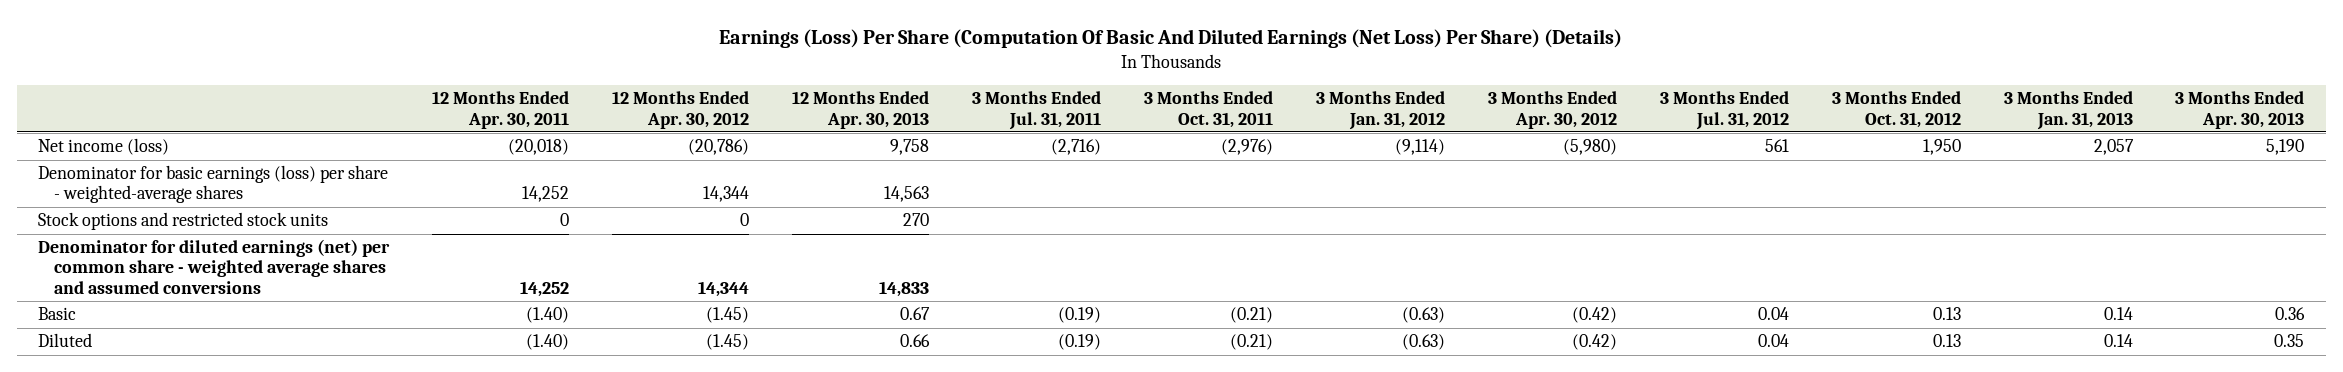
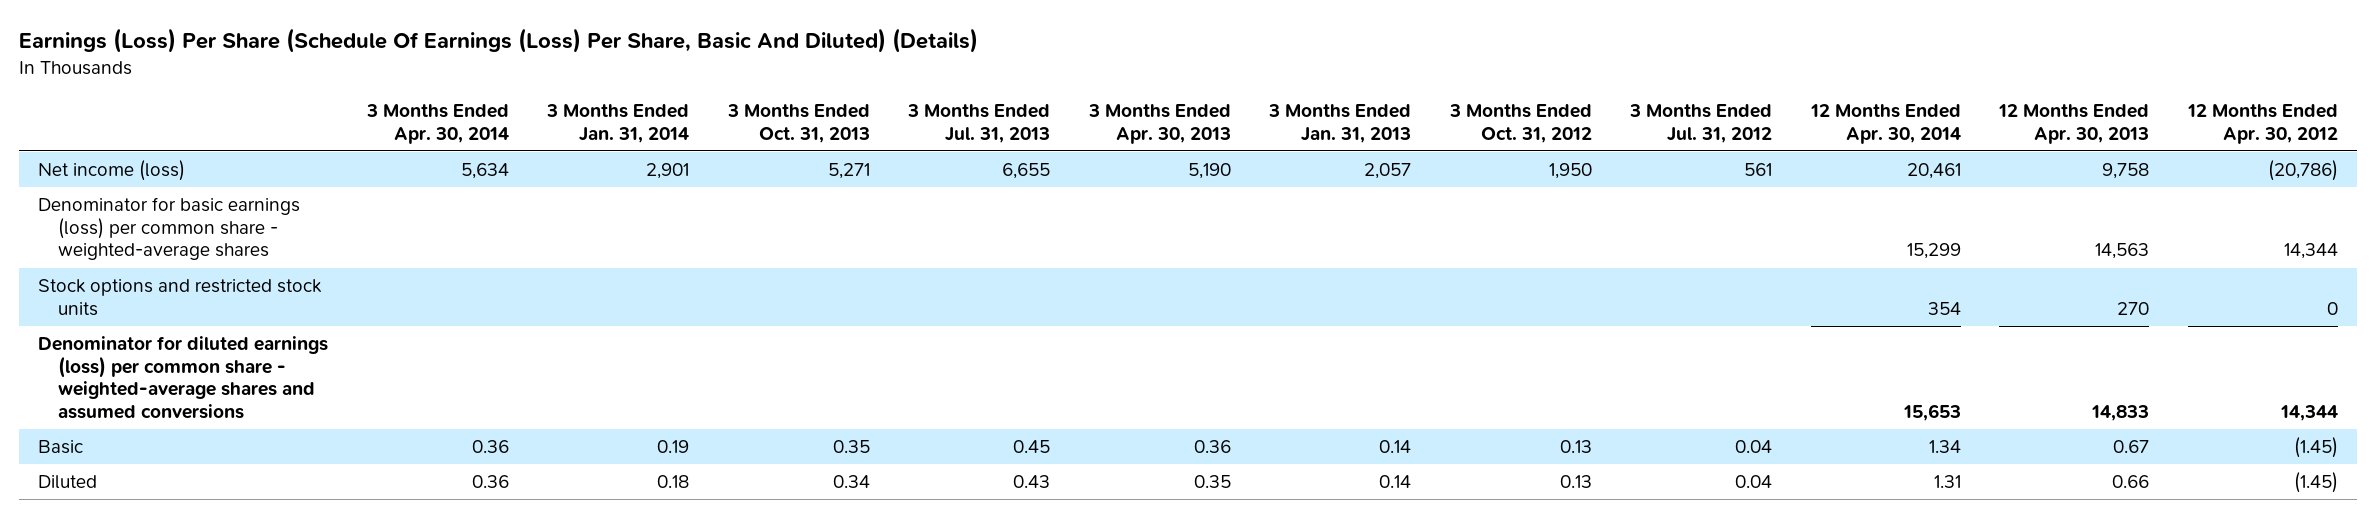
- Earnings (Loss) Per Share (Computation Of Basic And Diluted Earnings (Net Loss) Per Share) (Details)
+ Earnings (Loss) Per Share (Schedule Of Earnings (Loss) Per Share, Basic And Diluted) (Details)
- | 12 Months Ended Apr. 30, 2011 | 12 Months Ended Apr. 30, 2012 | 12 Months Ended Apr. 30, 2013 | 3 Months Ended Jul. 31, 2011 | 3 Months Ended Oct. 31, 2011 | 3 Months Ended Jan. 31, 2012 | 3 Months Ended Apr. 30, 2012 | 3 Months Ended Jul. 31, 2012 | 3 Months Ended Oct. 31, 2012 | 3 Months Ended Jan. 31, 2013 | 3 Months Ended Apr. 30, 2013
+ | 3 Months Ended Apr. 30, 2014 | 3 Months Ended Jan. 31, 2014 | 3 Months Ended Oct. 31, 2013 | 3 Months Ended Jul. 31, 2013 | 3 Months Ended Apr. 30, 2013 | 3 Months Ended Jan. 31, 2013 | 3 Months Ended Oct. 31, 2012 | 3 Months Ended Jul. 31, 2012 | 12 Months Ended Apr. 30, 2014 | 12 Months Ended Apr. 30, 2013 | 12 Months Ended Apr. 30, 2012
- Denominator for basic earnings (loss) per share - weighted-average shares | 14,252 | 14,344 | 14,563 | | | | | | | |
+ Denominator for basic earnings (loss) per common share - weighted-average shares | | | | | | | | | 15,299 | 14,563 | 14,344
- Denominator for diluted earnings (net) per common share - weighted average shares and assumed conversions | 14,252 | 14,344 | 14,833 | | | | | | | |
+ Denominator for diluted earnings (loss) per common share - weighted-average shares and assumed conversions | | | | | | | | | 15,653 | 14,833 | 14,344

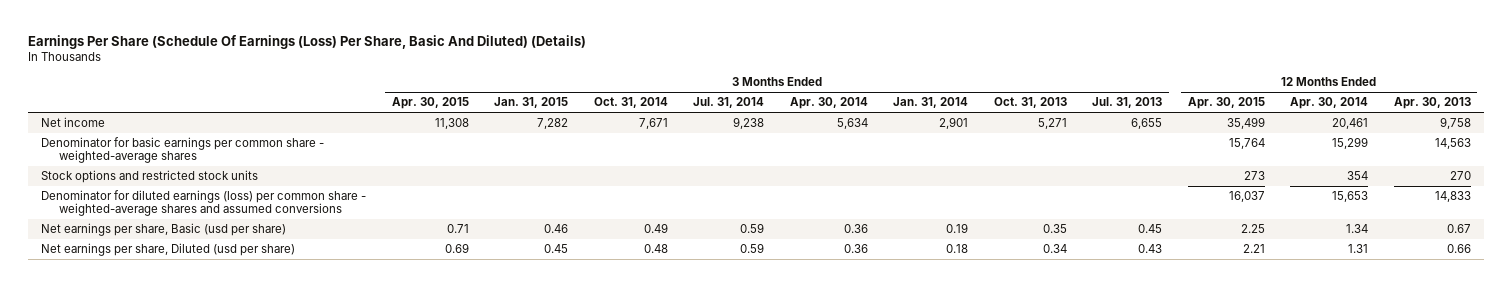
- Earnings (Loss) Per Share (Schedule Of Earnings (Loss) Per Share, Basic And Diluted) (Details)
+ Earnings Per Share (Schedule Of Earnings (Loss) Per Share, Basic And Diluted) (Details)
- | 3 Months Ended Apr. 30, 2014 | 3 Months Ended Jan. 31, 2014 | 3 Months Ended Oct. 31, 2013 | 3 Months Ended Jul. 31, 2013 | 3 Months Ended Apr. 30, 2013 | 3 Months Ended Jan. 31, 2013 | 3 Months Ended Oct. 31, 2012 | 3 Months Ended Jul. 31, 2012 | 12 Months Ended Apr. 30, 2014 | 12 Months Ended Apr. 30, 2013 | 12 Months Ended Apr. 30, 2012
+ | 3 Months Ended Apr. 30, 2015 | 3 Months Ended Jan. 31, 2015 | 3 Months Ended Oct. 31, 2014 | 3 Months Ended Jul. 31, 2014 | 3 Months Ended Apr. 30, 2014 | 3 Months Ended Jan. 31, 2014 | 3 Months Ended Oct. 31, 2013 | 3 Months Ended Jul. 31, 2013 | 12 Months Ended Apr. 30, 2015 | 12 Months Ended Apr. 30, 2014 | 12 Months Ended Apr. 30, 2013
- Net income (loss) | 5,634 | 2,901 | 5,271 | 6,655 | 5,190 | 2,057 | 1,950 | 561 | 20,461 | 9,758 | (20,786)
- Denominator for basic earnings (loss) per common share - weighted-average shares | | | | | | | | | 15,299 | 14,563 | 14,344
+ Net income | 11,308 | 7,282 | 7,671 | 9,238 | 5,634 | 2,901 | 5,271 | 6,655 | 35,499 | 20,461 | 9,758
+ Denominator for basic earnings per common share - weighted-average shares | | | | | | | | | 15,764 | 15,299 | 14,563
- Basic | 0.36 | 0.19 | 0.35 | 0.45 | 0.36 | 0.14 | 0.13 | 0.04 | 1.34 | 0.67 | (1.45)
- Diluted | 0.36 | 0.18 | 0.34 | 0.43 | 0.35 | 0.14 | 0.13 | 0.04 | 1.31 | 0.66 | (1.45)
+ Net earnings per share, Basic (usd per share) | 0.71 | 0.46 | 0.49 | 0.59 | 0.36 | 0.19 | 0.35 | 0.45 | 2.25 | 1.34 | 0.67
+ Net earnings per share, Diluted (usd per share) | 0.69 | 0.45 | 0.48 | 0.59 | 0.36 | 0.18 | 0.34 | 0.43 | 2.21 | 1.31 | 0.66

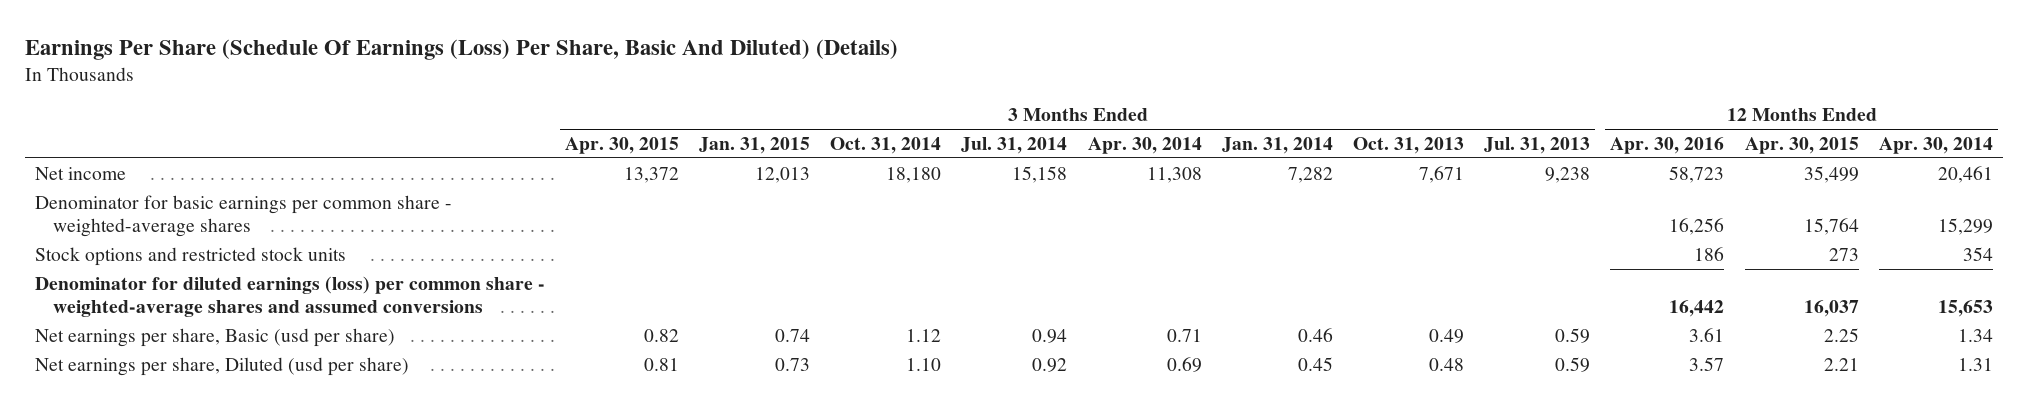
- | 3 Months Ended Apr. 30, 2015 | 3 Months Ended Jan. 31, 2015 | 3 Months Ended Oct. 31, 2014 | 3 Months Ended Jul. 31, 2014 | 3 Months Ended Apr. 30, 2014 | 3 Months Ended Jan. 31, 2014 | 3 Months Ended Oct. 31, 2013 | 3 Months Ended Jul. 31, 2013 | 12 Months Ended Apr. 30, 2015 | 12 Months Ended Apr. 30, 2014 | 12 Months Ended Apr. 30, 2013
+ | 3 Months Ended Apr. 30, 2015 | 3 Months Ended Jan. 31, 2015 | 3 Months Ended Oct. 31, 2014 | 3 Months Ended Jul. 31, 2014 | 3 Months Ended Apr. 30, 2014 | 3 Months Ended Jan. 31, 2014 | 3 Months Ended Oct. 31, 2013 | 3 Months Ended Jul. 31, 2013 | 12 Months Ended Apr. 30, 2016 | 12 Months Ended Apr. 30, 2015 | 12 Months Ended Apr. 30, 2014
- Net income | 11,308 | 7,282 | 7,671 | 9,238 | 5,634 | 2,901 | 5,271 | 6,655 | 35,499 | 20,461 | 9,758
+ Net income | 13,372 | 12,013 | 18,180 | 15,158 | 11,308 | 7,282 | 7,671 | 9,238 | 58,723 | 35,499 | 20,461
- Net earnings per share, Basic (usd per share) | 0.71 | 0.46 | 0.49 | 0.59 | 0.36 | 0.19 | 0.35 | 0.45 | 2.25 | 1.34 | 0.67
- Net earnings per share, Diluted (usd per share) | 0.69 | 0.45 | 0.48 | 0.59 | 0.36 | 0.18 | 0.34 | 0.43 | 2.21 | 1.31 | 0.66
+ Net earnings per share, Basic (usd per share) | 0.82 | 0.74 | 1.12 | 0.94 | 0.71 | 0.46 | 0.49 | 0.59 | 3.61 | 2.25 | 1.34
+ Net earnings per share, Diluted (usd per share) | 0.81 | 0.73 | 1.10 | 0.92 | 0.69 | 0.45 | 0.48 | 0.59 | 3.57 | 2.21 | 1.31

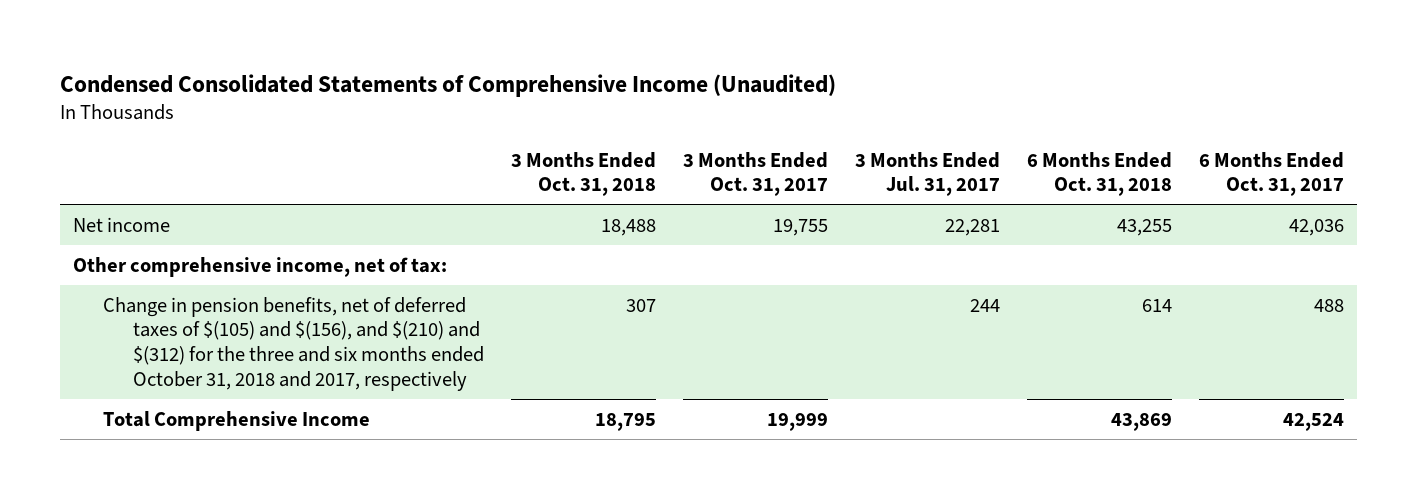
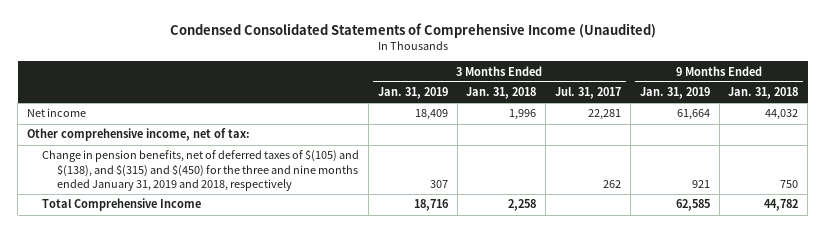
- | 3 Months Ended Oct. 31, 2018 | 3 Months Ended Oct. 31, 2017 | 3 Months Ended Jul. 31, 2017 | 6 Months Ended Oct. 31, 2018 | 6 Months Ended Oct. 31, 2017
+ | 3 Months Ended Jan. 31, 2019 | 3 Months Ended Jan. 31, 2018 | 3 Months Ended Jul. 31, 2017 | 9 Months Ended Jan. 31, 2019 | 9 Months Ended Jan. 31, 2018
- Change in pension benefits, net of deferred taxes of $(105) and $(156), and $(210) and $(312) for the three and six months ended October 31, 2018 and 2017, respectively | 307 | | 244 | 614 | 488
+ Change in pension benefits, net of deferred taxes of $(105) and $(138), and $(315) and $(450) for the three and nine months ended January 31, 2019 and 2018, respectively | 307 | | 262 | 921 | 750

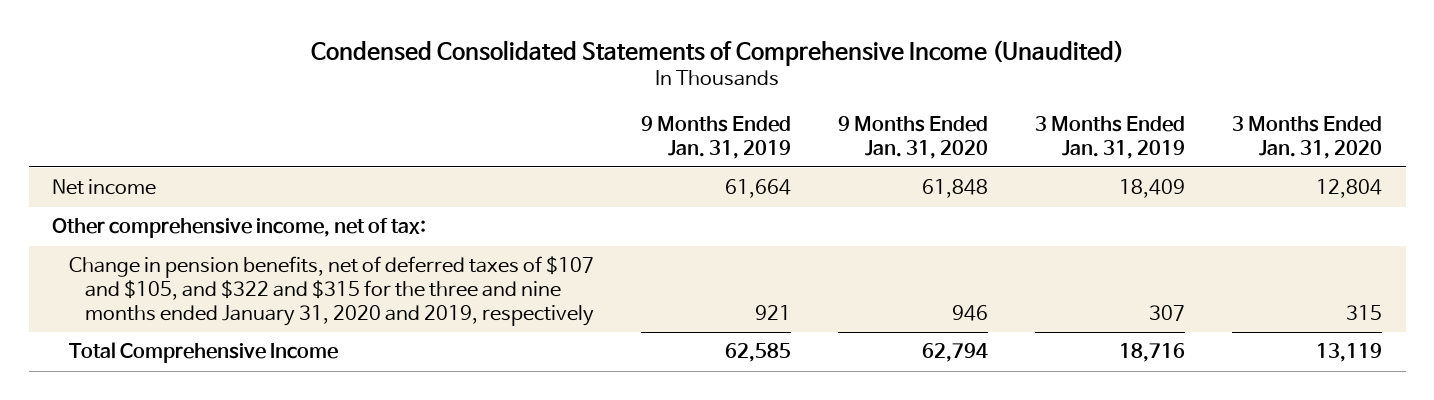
- | 3 Months Ended Jan. 31, 2019 | 3 Months Ended Jan. 31, 2018 | 3 Months Ended Jul. 31, 2017 | 9 Months Ended Jan. 31, 2019 | 9 Months Ended Jan. 31, 2018
+ | 9 Months Ended Jan. 31, 2019 | 9 Months Ended Jan. 31, 2020 | 3 Months Ended Jan. 31, 2019 | 3 Months Ended Jan. 31, 2020
- Change in pension benefits, net of deferred taxes of $(105) and $(138), and $(315) and $(450) for the three and nine months ended January 31, 2019 and 2018, respectively | 307 | | 262 | 921 | 750
+ Change in pension benefits, net of deferred taxes of $107 and $105, and $322 and $315 for the three and nine months ended January 31, 2020 and 2019, respectively | 921 | 946 | 307 | 315

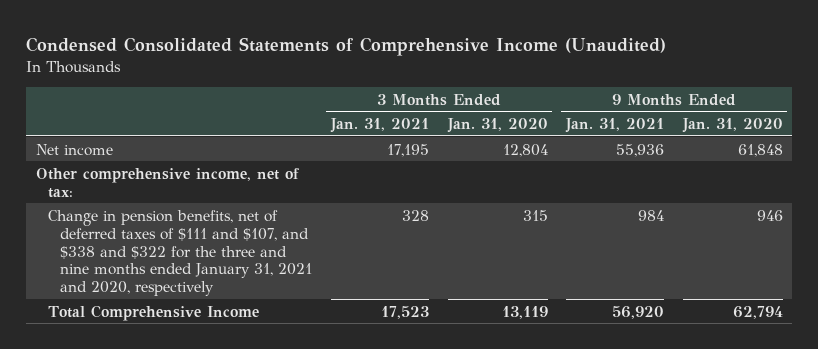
- | 9 Months Ended Jan. 31, 2019 | 9 Months Ended Jan. 31, 2020 | 3 Months Ended Jan. 31, 2019 | 3 Months Ended Jan. 31, 2020
+ | 3 Months Ended Jan. 31, 2021 | 3 Months Ended Jan. 31, 2020 | 9 Months Ended Jan. 31, 2021 | 9 Months Ended Jan. 31, 2020
- Change in pension benefits, net of deferred taxes of $107 and $105, and $322 and $315 for the three and nine months ended January 31, 2020 and 2019, respectively | 921 | 946 | 307 | 315
+ Change in pension benefits, net of deferred taxes of $111 and $107, and $338 and $322 for the three and nine months ended January 31, 2021 and 2020, respectively | 328 | 315 | 984 | 946

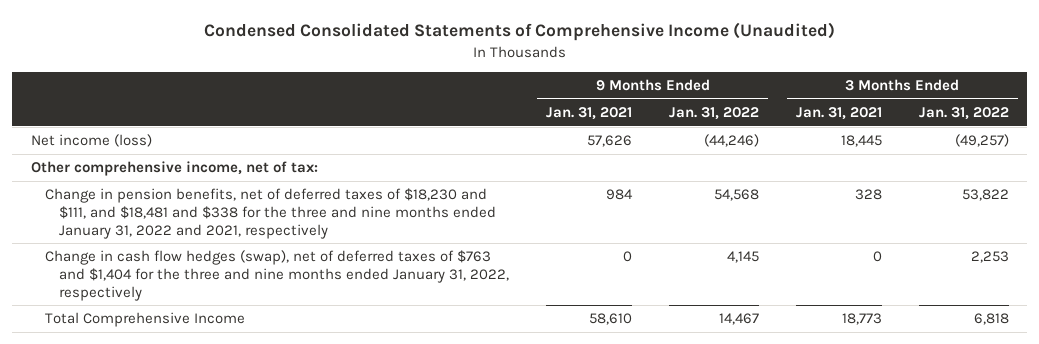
- | 3 Months Ended Jan. 31, 2021 | 3 Months Ended Jan. 31, 2020 | 9 Months Ended Jan. 31, 2021 | 9 Months Ended Jan. 31, 2020
+ | 9 Months Ended Jan. 31, 2021 | 9 Months Ended Jan. 31, 2022 | 3 Months Ended Jan. 31, 2021 | 3 Months Ended Jan. 31, 2022
- Net income | 17,195 | 12,804 | 55,936 | 61,848
+ Net income (loss) | 57,626 | (44,246) | 18,445 | (49,257)
- Change in pension benefits, net of deferred taxes of $111 and $107, and $338 and $322 for the three and nine months ended January 31, 2021 and 2020, respectively | 328 | 315 | 984 | 946
- Total Comprehensive Income | 17,523 | 13,119 | 56,920 | 62,794
+ Change in pension benefits, net of deferred taxes of $18,230 and $111, and $18,481 and $338 for the three and nine months ended January 31, 2022 and 2021, respectively | 984 | 54,568 | 328 | 53,822
+ Change in cash flow hedges (swap), net of deferred taxes of $763 and $1,404 for the three and nine months ended January 31, 2022, respectively | 0 | 4,145 | 0 | 2,253
+ Total Comprehensive Income | 58,610 | 14,467 | 18,773 | 6,818

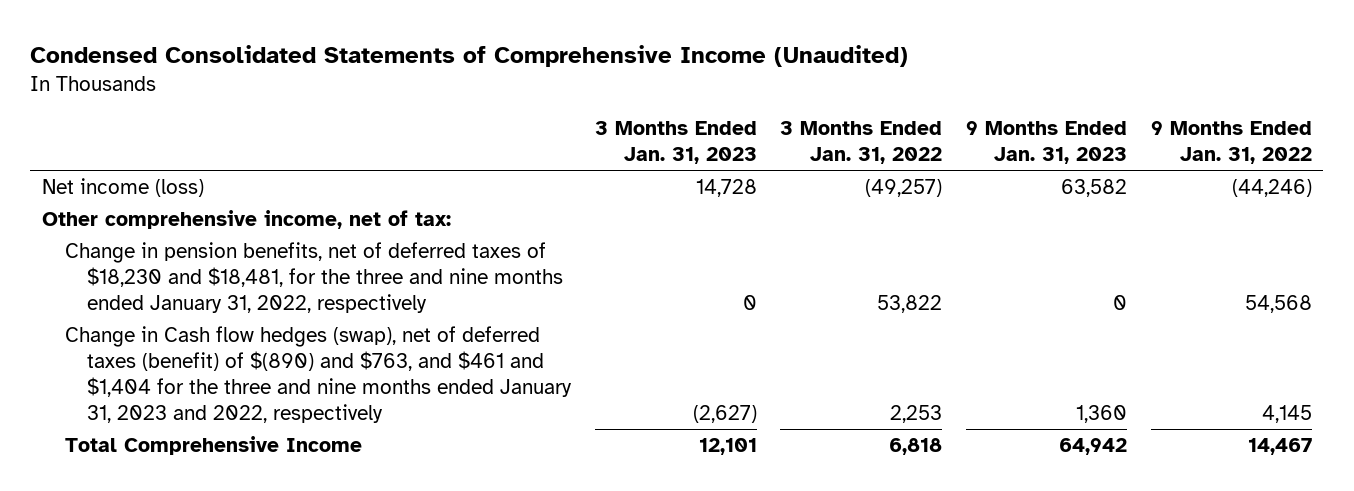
- | 9 Months Ended Jan. 31, 2021 | 9 Months Ended Jan. 31, 2022 | 3 Months Ended Jan. 31, 2021 | 3 Months Ended Jan. 31, 2022
+ | 3 Months Ended Jan. 31, 2023 | 3 Months Ended Jan. 31, 2022 | 9 Months Ended Jan. 31, 2023 | 9 Months Ended Jan. 31, 2022
- Change in pension benefits, net of deferred taxes of $18,230 and $111, and $18,481 and $338 for the three and nine months ended January 31, 2022 and 2021, respectively | 984 | 54,568 | 328 | 53,822
- Change in cash flow hedges (swap), net of deferred taxes of $763 and $1,404 for the three and nine months ended January 31, 2022, respectively | 0 | 4,145 | 0 | 2,253
+ Change in pension benefits, net of deferred taxes of $18,230 and $18,481, for the three and nine months ended January 31, 2022, respectively | 0 | 53,822 | 0 | 54,568
+ Change in Cash flow hedges (swap), net of deferred taxes (benefit) of $(890) and $763, and $461 and $1,404 for the three and nine months ended January 31, 2023 and 2022, respectively | (2,627) | 2,253 | 1,360 | 4,145

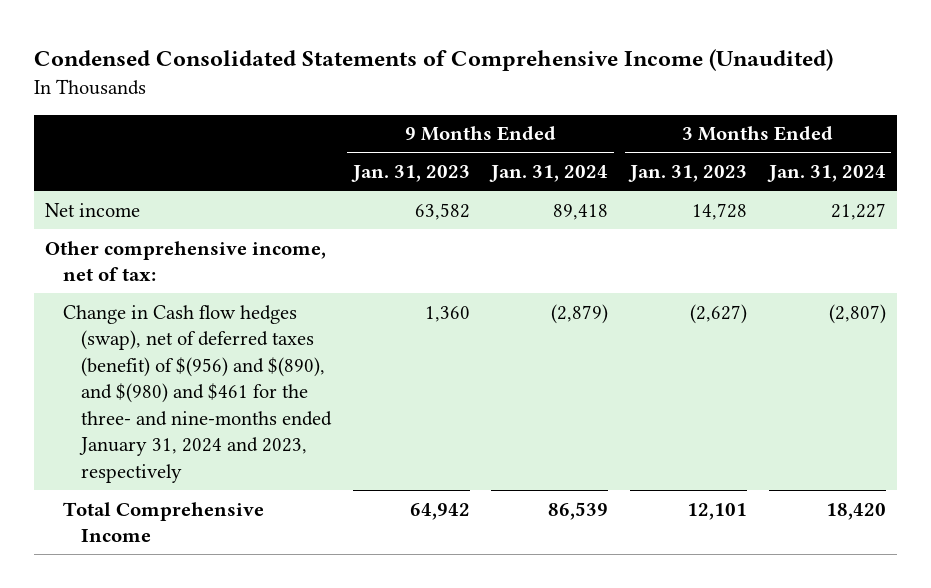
- | 3 Months Ended Jan. 31, 2023 | 3 Months Ended Jan. 31, 2022 | 9 Months Ended Jan. 31, 2023 | 9 Months Ended Jan. 31, 2022
+ | 9 Months Ended Jan. 31, 2023 | 9 Months Ended Jan. 31, 2024 | 3 Months Ended Jan. 31, 2023 | 3 Months Ended Jan. 31, 2024
- Net income (loss) | 14,728 | (49,257) | 63,582 | (44,246)
+ Net income | 63,582 | 89,418 | 14,728 | 21,227
- Change in pension benefits, net of deferred taxes of $18,230 and $18,481, for the three and nine months ended January 31, 2022, respectively | 0 | 53,822 | 0 | 54,568
- Change in Cash flow hedges (swap), net of deferred taxes (benefit) of $(890) and $763, and $461 and $1,404 for the three and nine months ended January 31, 2023 and 2022, respectively | (2,627) | 2,253 | 1,360 | 4,145
+ Change in Cash flow hedges (swap), net of deferred taxes (benefit) of $(956) and $(890), and $(980) and $461 for the three- and nine-months ended January 31, 2024 and 2023, respectively | 1,360 | (2,879) | (2,627) | (2,807)

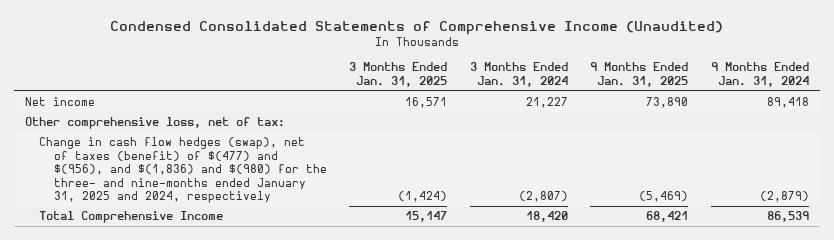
- | 9 Months Ended Jan. 31, 2023 | 9 Months Ended Jan. 31, 2024 | 3 Months Ended Jan. 31, 2023 | 3 Months Ended Jan. 31, 2024
+ | 3 Months Ended Jan. 31, 2025 | 3 Months Ended Jan. 31, 2024 | 9 Months Ended Jan. 31, 2025 | 9 Months Ended Jan. 31, 2024
- Other comprehensive income, net of tax:
- Change in Cash flow hedges (swap), net of deferred taxes (benefit) of $(956) and $(890), and $(980) and $461 for the three- and nine-months ended January 31, 2024 and 2023, respectively | 1,360 | (2,879) | (2,627) | (2,807)
+ Other comprehensive loss, net of tax:
+ Change in cash flow hedges (swap), net of taxes (benefit) of $(477) and $(956), and $(1,836) and $(980) for the three- and nine-months ended January 31, 2025 and 2024, respectively | (1,424) | (2,807) | (5,469) | (2,879)

